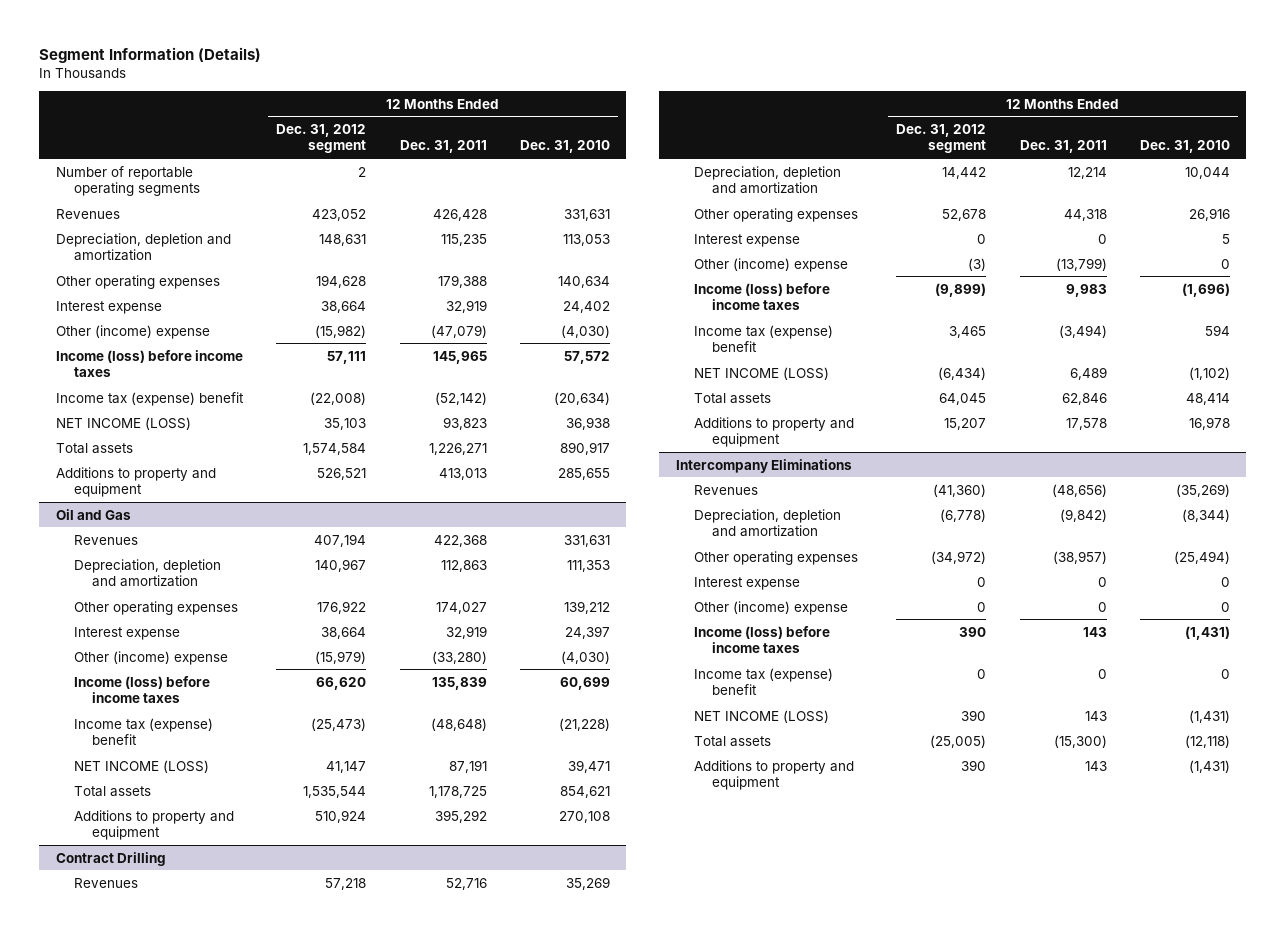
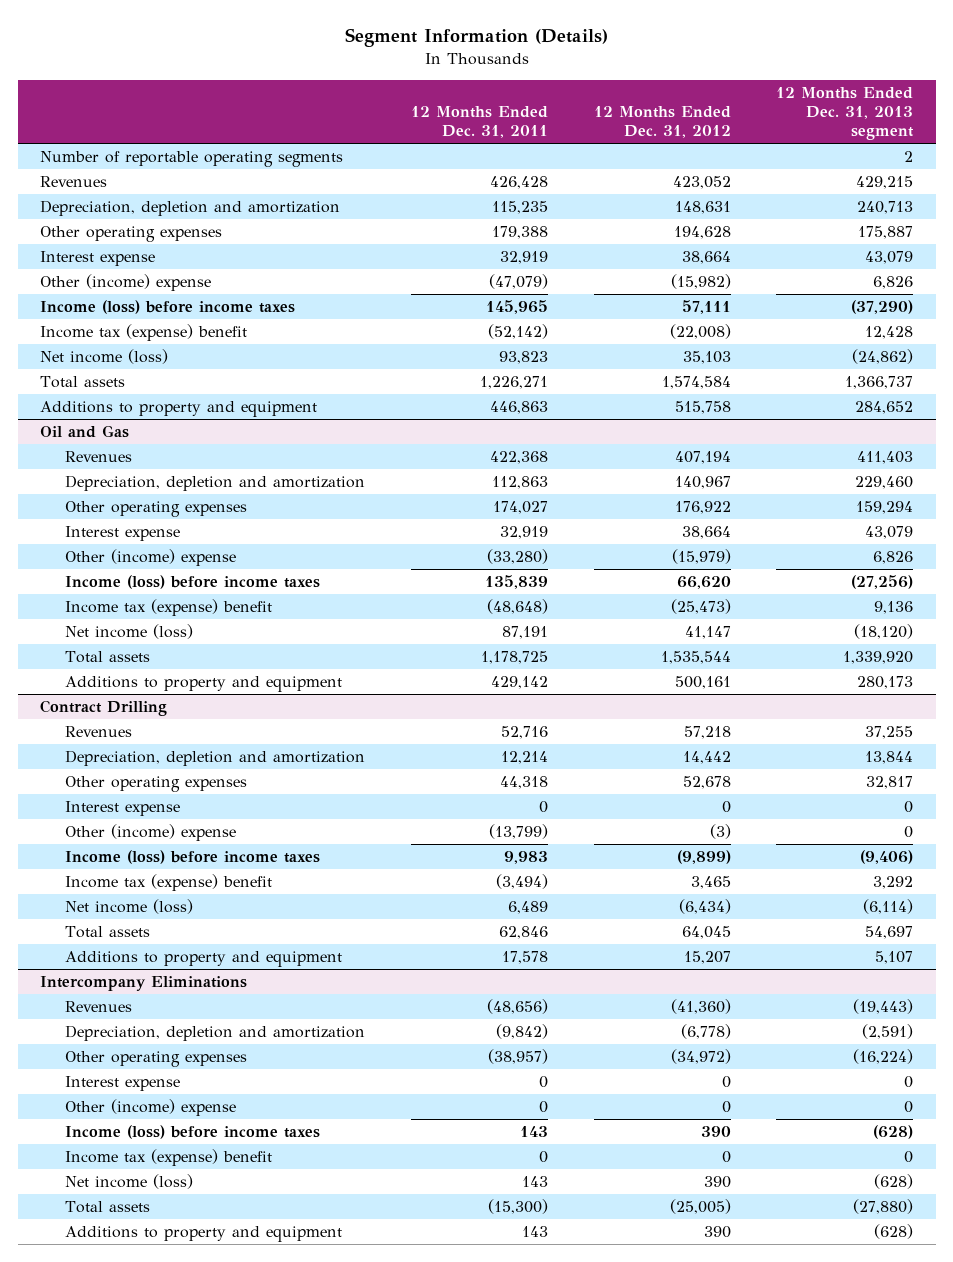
- | 12 Months Ended Dec. 31, 2012 segment | 12 Months Ended Dec. 31, 2011 | 12 Months Ended Dec. 31, 2010
+ | 12 Months Ended Dec. 31, 2011 | 12 Months Ended Dec. 31, 2012 | 12 Months Ended Dec. 31, 2013 segment
- NET INCOME (LOSS) | 35,103 | 93,823 | 36,938
+ Net income (loss) | 93,823 | 35,103 | (24,862)
- Additions to property and equipment | 526,521 | 413,013 | 285,655
+ Additions to property and equipment | 446,863 | 515,758 | 284,652
@ Oil and Gas
- NET INCOME (LOSS) | 41,147 | 87,191 | 39,471
+ Net income (loss) | 87,191 | 41,147 | (18,120)
- Additions to property and equipment | 510,924 | 395,292 | 270,108
+ Additions to property and equipment | 429,142 | 500,161 | 280,173
@ Contract Drilling
- NET INCOME (LOSS) | (6,434) | 6,489 | (1,102)
+ Net income (loss) | 6,489 | (6,434) | (6,114)
@ Intercompany Eliminations
- NET INCOME (LOSS) | 390 | 143 | (1,431)
+ Net income (loss) | 143 | 390 | (628)

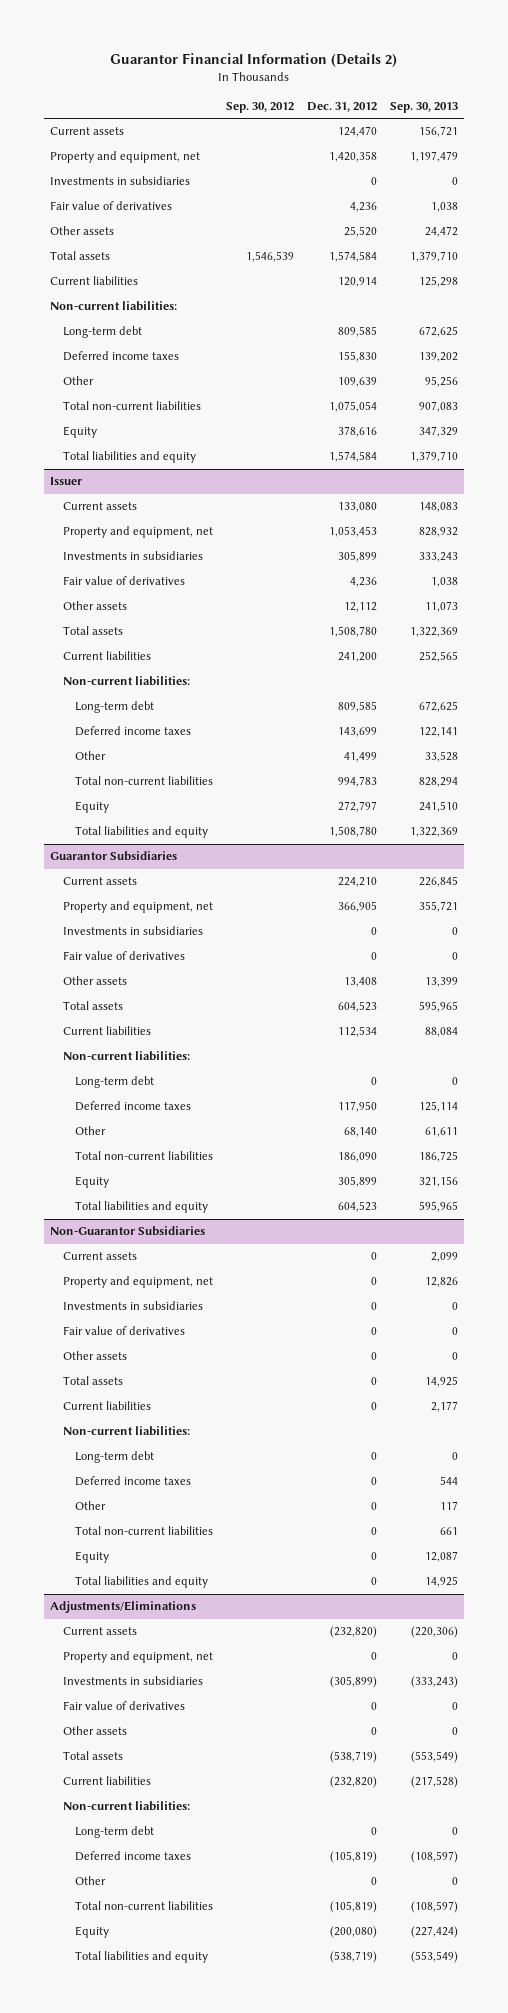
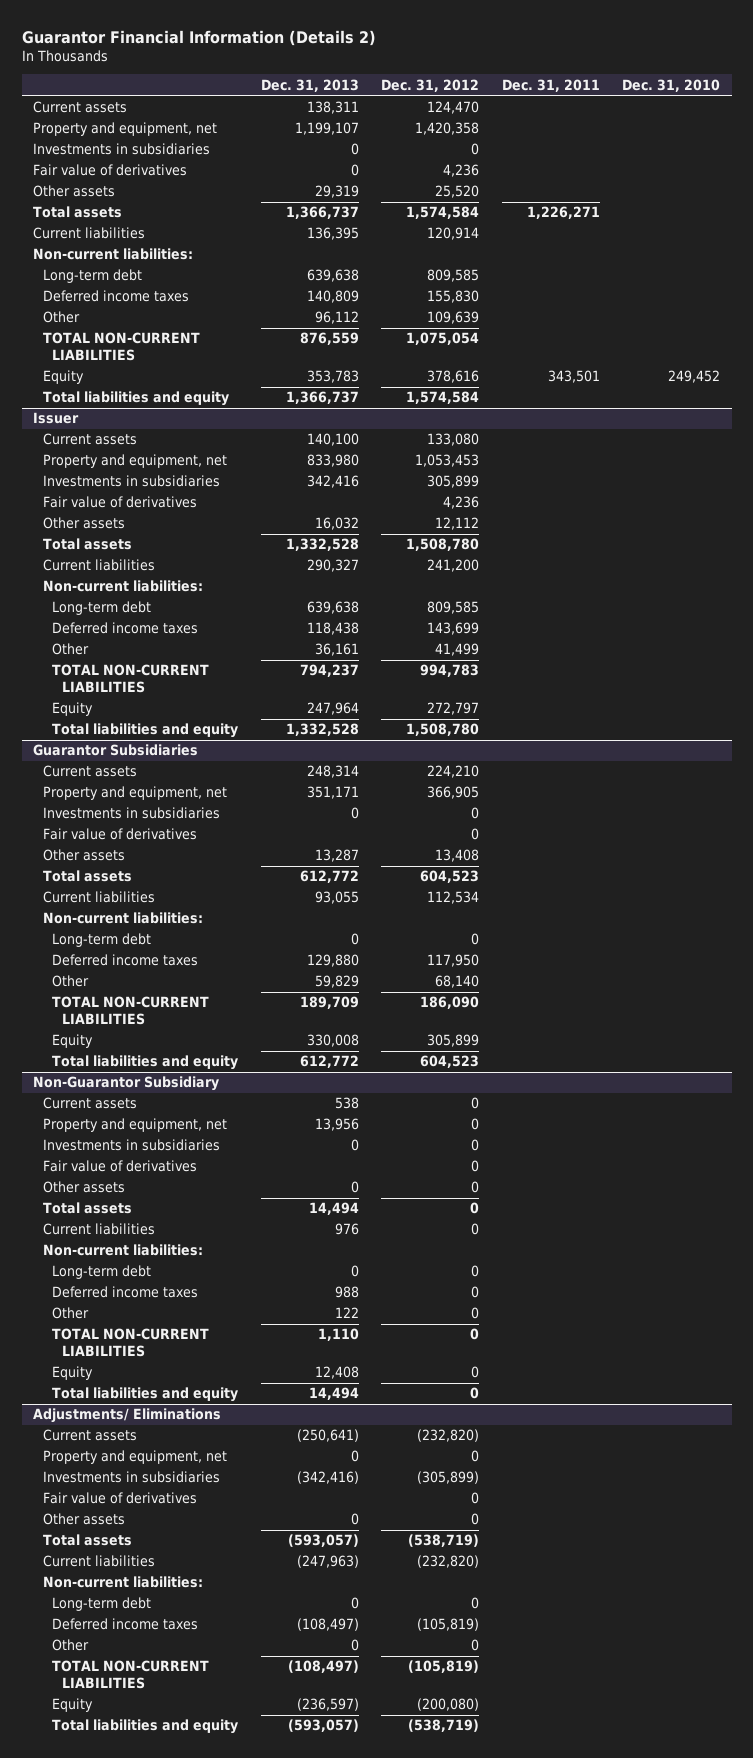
- | Sep. 30, 2012 | Dec. 31, 2012 | Sep. 30, 2013
+ | Dec. 31, 2013 | Dec. 31, 2012 | Dec. 31, 2011 | Dec. 31, 2010
- Total non-current liabilities | | 1,075,054 | 907,083
+ TOTAL NON-CURRENT LIABILITIES | 876,559 | 1,075,054 | |
@ Issuer
- Total non-current liabilities | | 994,783 | 828,294
+ TOTAL NON-CURRENT LIABILITIES | 794,237 | 994,783 | |
@ Guarantor Subsidiaries
- Total non-current liabilities | | 186,090 | 186,725
+ TOTAL NON-CURRENT LIABILITIES | 189,709 | 186,090 | |
- Non-Guarantor Subsidiaries
+ Non-Guarantor Subsidiary
- Total non-current liabilities | | 0 | 661
+ TOTAL NON-CURRENT LIABILITIES | 1,110 | 0 | |
- Adjustments/Eliminations
+ Adjustments/ Eliminations
- Total non-current liabilities | | (105,819) | (108,597)
+ TOTAL NON-CURRENT LIABILITIES | (108,497) | (105,819) | |

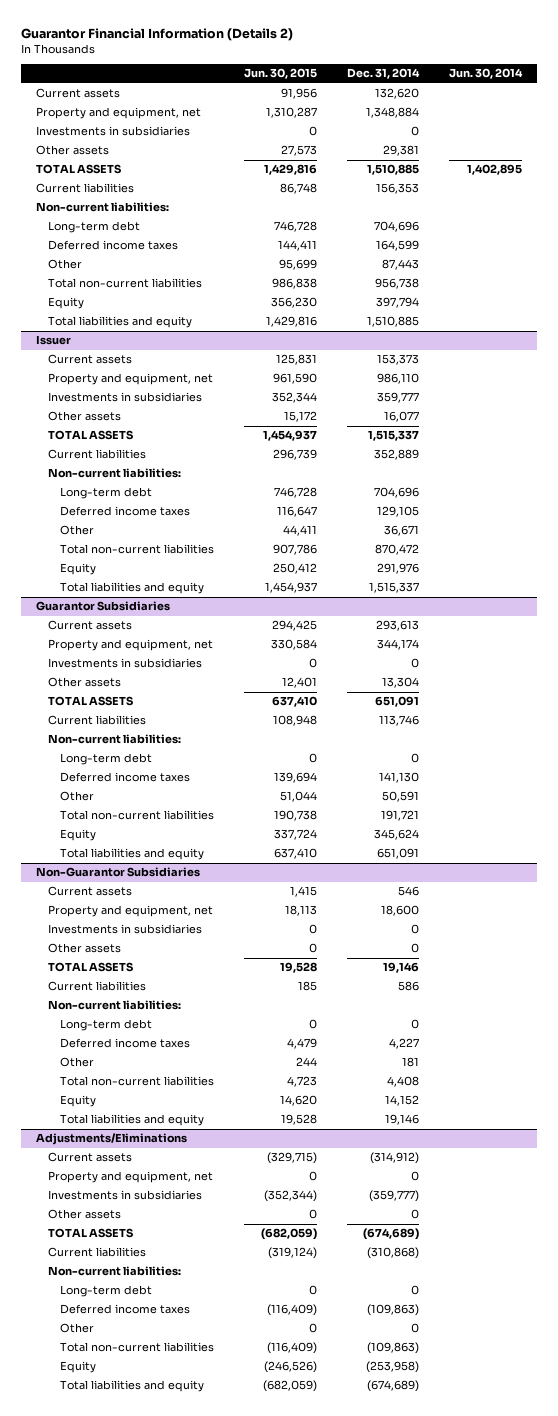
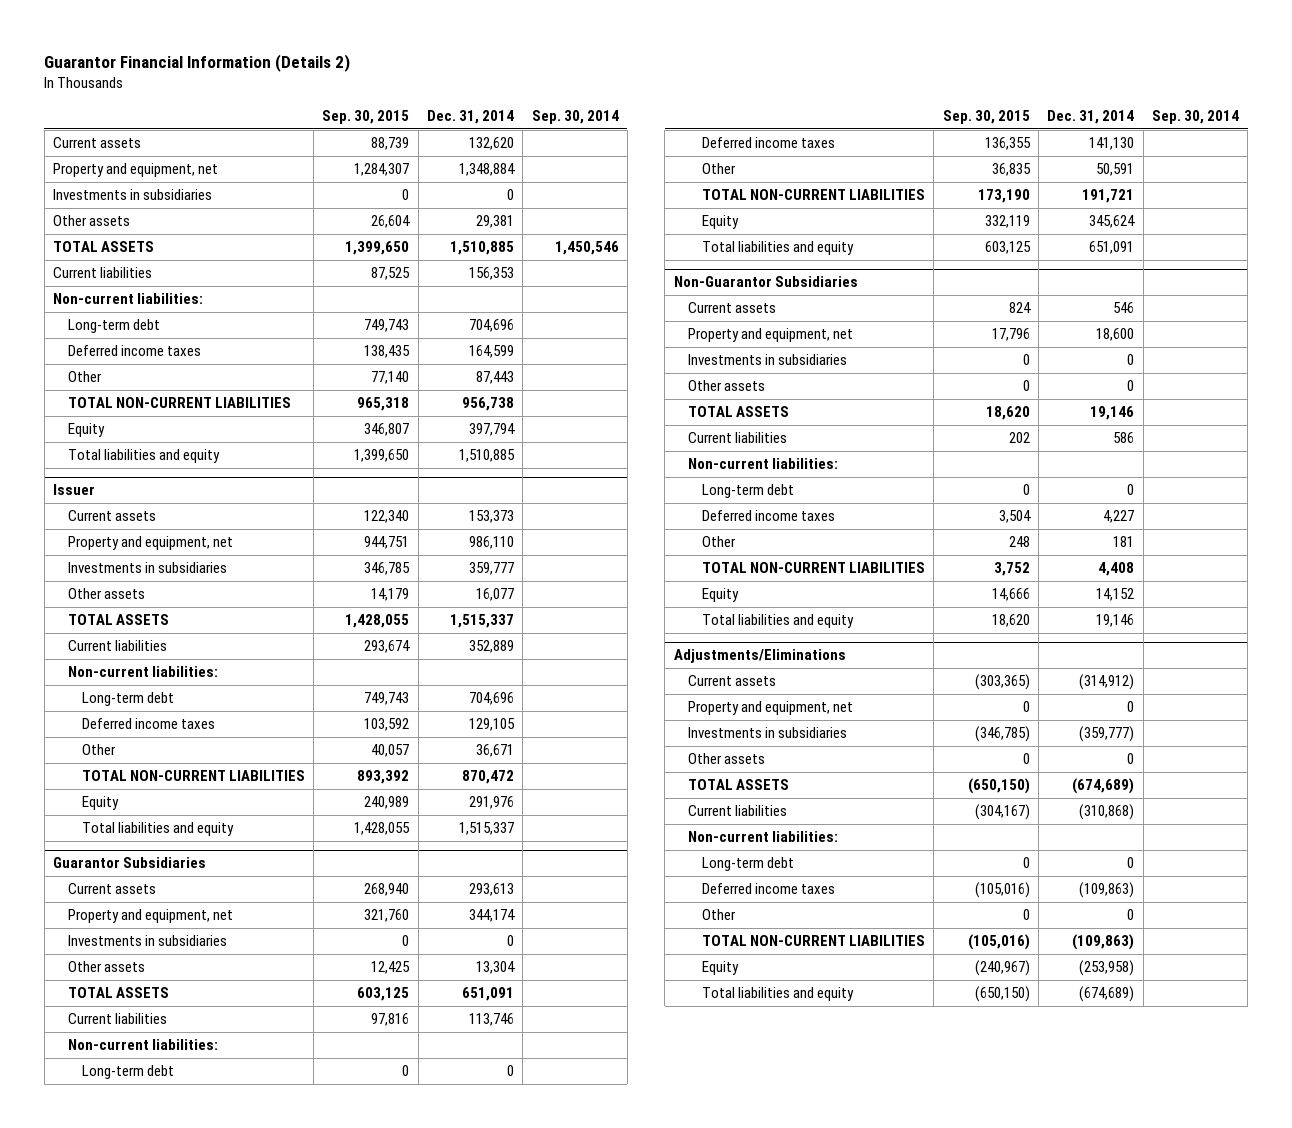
- | Jun. 30, 2015 | Dec. 31, 2014 | Jun. 30, 2014
+ | Sep. 30, 2015 | Dec. 31, 2014 | Sep. 30, 2014
- Total non-current liabilities | 986,838 | 956,738 |
+ TOTAL NON-CURRENT LIABILITIES | 965,318 | 956,738 |
@ Issuer
- Total non-current liabilities | 907,786 | 870,472 |
+ TOTAL NON-CURRENT LIABILITIES | 893,392 | 870,472 |
@ Guarantor Subsidiaries
- Total non-current liabilities | 190,738 | 191,721 |
+ TOTAL NON-CURRENT LIABILITIES | 173,190 | 191,721 |
@ Non-Guarantor Subsidiaries
- Total non-current liabilities | 4,723 | 4,408 |
+ TOTAL NON-CURRENT LIABILITIES | 3,752 | 4,408 |
@ Adjustments/Eliminations
- Total non-current liabilities | (116,409) | (109,863) |
+ TOTAL NON-CURRENT LIABILITIES | (105,016) | (109,863) |

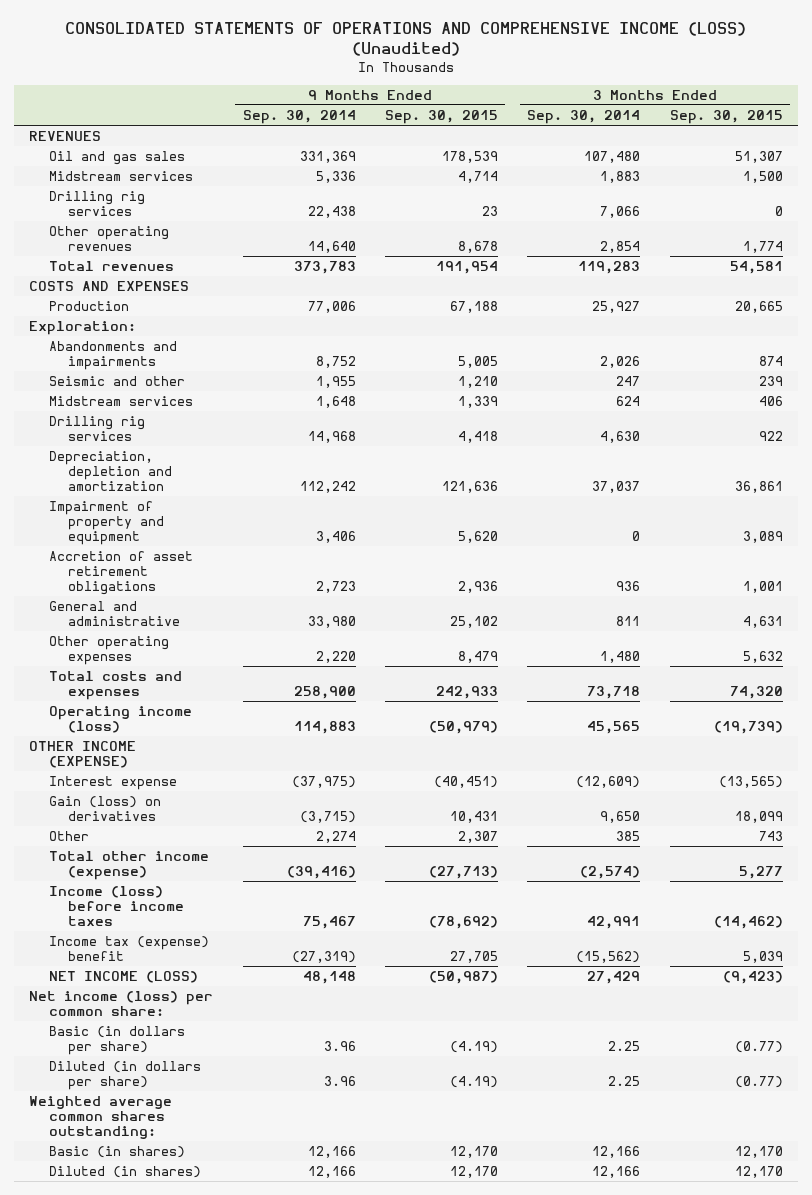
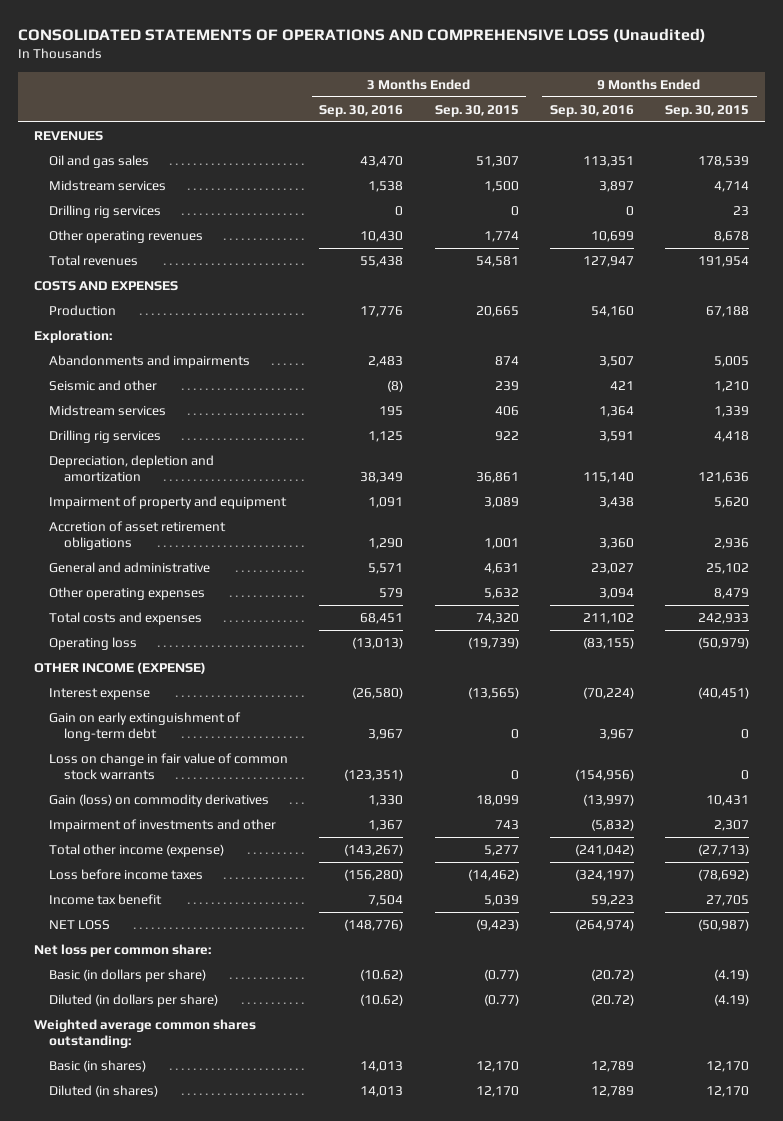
- CONSOLIDATED STATEMENTS OF OPERATIONS AND COMPREHENSIVE INCOME (LOSS) (Unaudited)
+ CONSOLIDATED STATEMENTS OF OPERATIONS AND COMPREHENSIVE LOSS (Unaudited)
- | 9 Months Ended Sep. 30, 2014 | 9 Months Ended Sep. 30, 2015 | 3 Months Ended Sep. 30, 2014 | 3 Months Ended Sep. 30, 2015
+ | 3 Months Ended Sep. 30, 2016 | 3 Months Ended Sep. 30, 2015 | 9 Months Ended Sep. 30, 2016 | 9 Months Ended Sep. 30, 2015
- Operating income (loss) | 114,883 | (50,979) | 45,565 | (19,739)
+ Operating loss | (13,013) | (19,739) | (83,155) | (50,979)
- Gain (loss) on derivatives | (3,715) | 10,431 | 9,650 | 18,099
- Other | 2,274 | 2,307 | 385 | 743
+ Gain on early extinguishment of long-term debt | 3,967 | 0 | 3,967 | 0
+ Loss on change in fair value of common stock warrants | (123,351) | 0 | (154,956) | 0
+ Gain (loss) on commodity derivatives | 1,330 | 18,099 | (13,997) | 10,431
+ Impairment of investments and other | 1,367 | 743 | (5,832) | 2,307
- Income (loss) before income taxes | 75,467 | (78,692) | 42,991 | (14,462)
- Income tax (expense) benefit | (27,319) | 27,705 | (15,562) | 5,039
- NET INCOME (LOSS) | 48,148 | (50,987) | 27,429 | (9,423)
- Net income (loss) per common share:
+ Loss before income taxes | (156,280) | (14,462) | (324,197) | (78,692)
+ Income tax benefit | 7,504 | 5,039 | 59,223 | 27,705
+ NET LOSS | (148,776) | (9,423) | (264,974) | (50,987)
+ Net loss per common share:

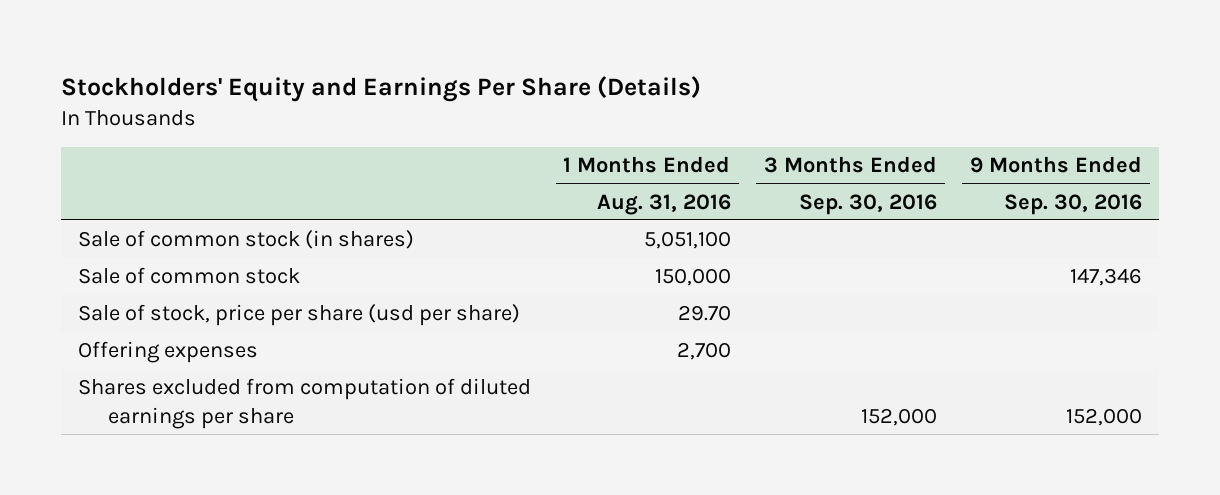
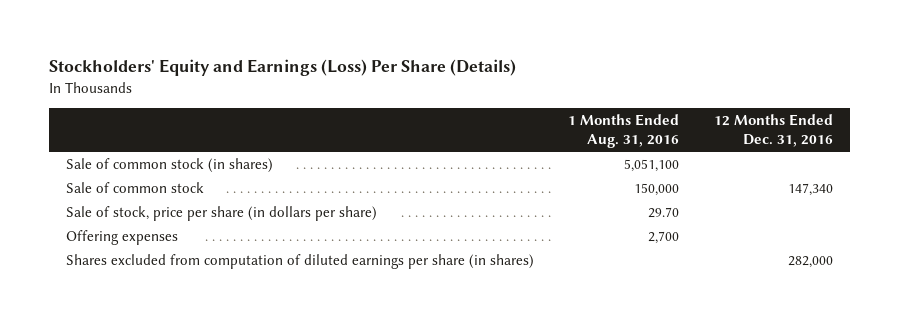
- Stockholders' Equity and Earnings Per Share (Details)
+ Stockholders' Equity and Earnings (Loss) Per Share (Details)
- | 1 Months Ended Aug. 31, 2016 | 3 Months Ended Sep. 30, 2016 | 9 Months Ended Sep. 30, 2016
+ | 1 Months Ended Aug. 31, 2016 | 12 Months Ended Dec. 31, 2016
- Sale of stock, price per share (usd per share) | 29.70 | |
+ Sale of stock, price per share (in dollars per share) | 29.70 |
- Shares excluded from computation of diluted earnings per share | | 152,000 | 152,000
+ Shares excluded from computation of diluted earnings per share (in shares) | | 282,000

